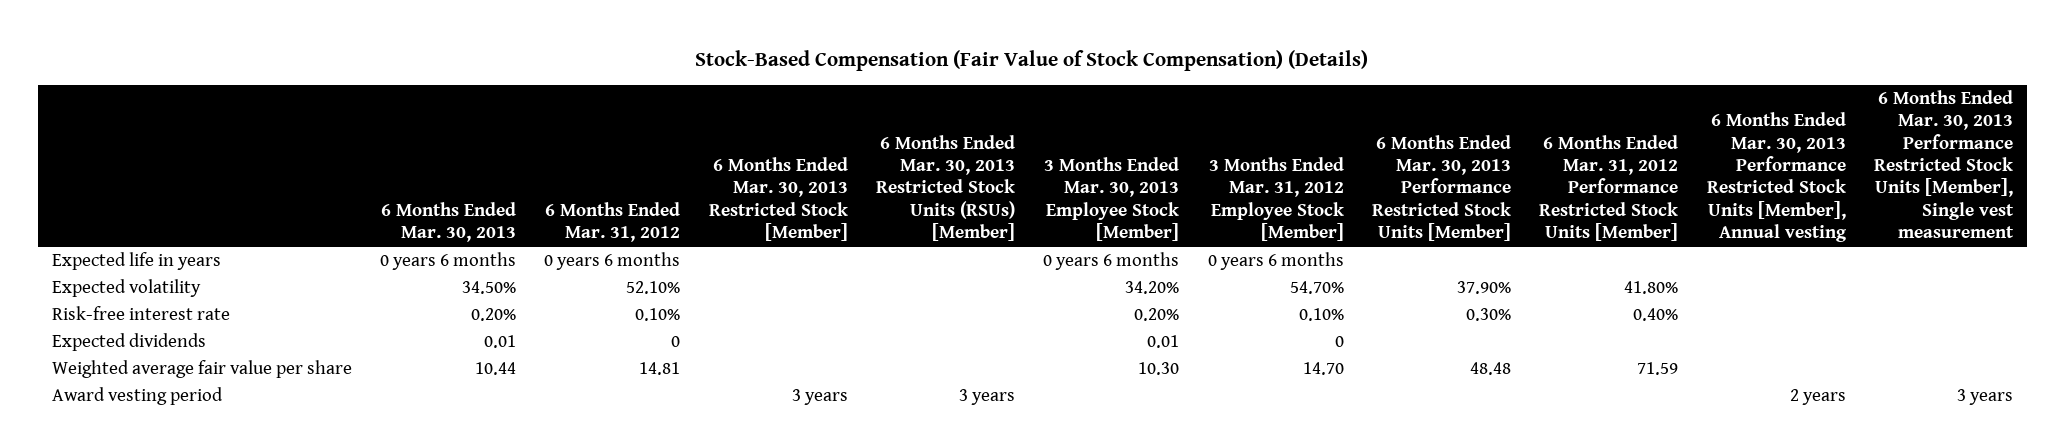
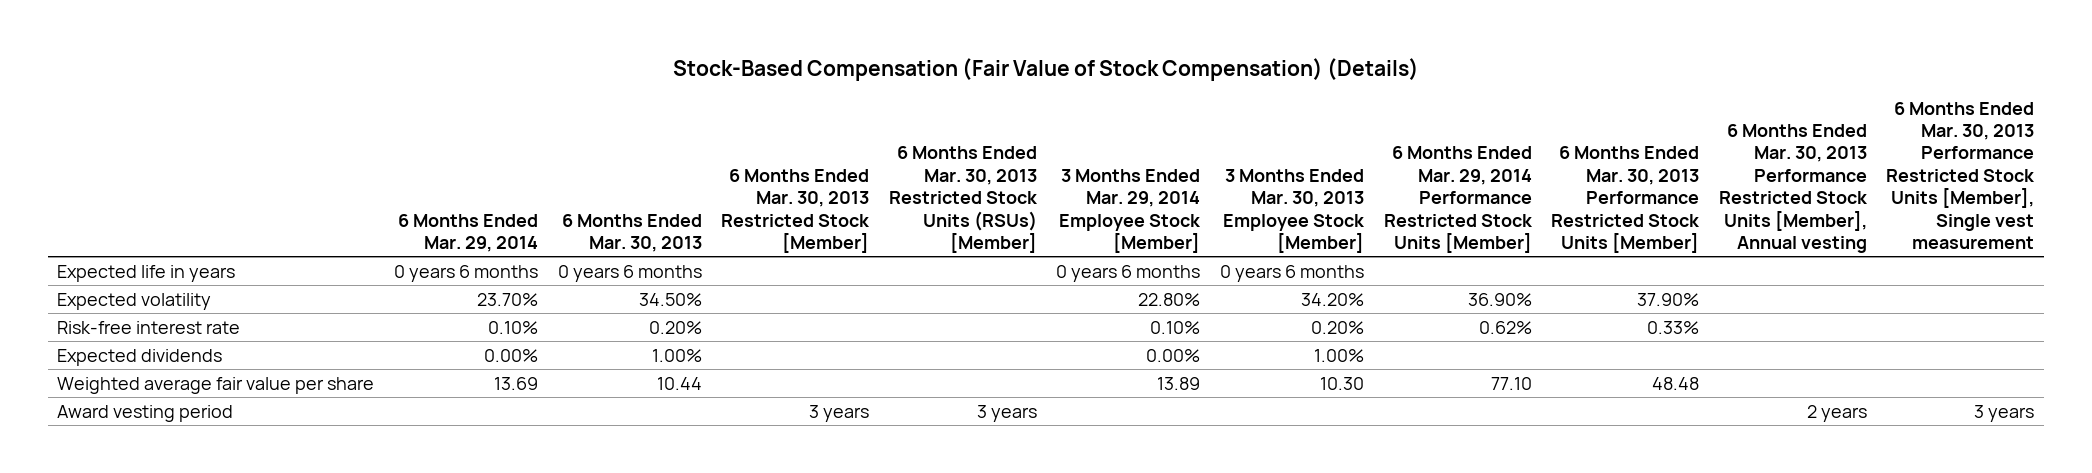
- | 6 Months Ended Mar. 30, 2013 | 6 Months Ended Mar. 31, 2012 | 6 Months Ended Mar. 30, 2013 Restricted Stock [Member] | 6 Months Ended Mar. 30, 2013 Restricted Stock Units (RSUs) [Member] | 3 Months Ended Mar. 30, 2013 Employee Stock [Member] | 3 Months Ended Mar. 31, 2012 Employee Stock [Member] | 6 Months Ended Mar. 30, 2013 Performance Restricted Stock Units [Member] | 6 Months Ended Mar. 31, 2012 Performance Restricted Stock Units [Member] | 6 Months Ended Mar. 30, 2013 Performance Restricted Stock Units [Member], Annual vesting | 6 Months Ended Mar. 30, 2013 Performance Restricted Stock Units [Member], Single vest measurement
+ | 6 Months Ended Mar. 29, 2014 | 6 Months Ended Mar. 30, 2013 | 6 Months Ended Mar. 30, 2013 Restricted Stock [Member] | 6 Months Ended Mar. 30, 2013 Restricted Stock Units (RSUs) [Member] | 3 Months Ended Mar. 29, 2014 Employee Stock [Member] | 3 Months Ended Mar. 30, 2013 Employee Stock [Member] | 6 Months Ended Mar. 29, 2014 Performance Restricted Stock Units [Member] | 6 Months Ended Mar. 30, 2013 Performance Restricted Stock Units [Member] | 6 Months Ended Mar. 30, 2013 Performance Restricted Stock Units [Member], Annual vesting | 6 Months Ended Mar. 30, 2013 Performance Restricted Stock Units [Member], Single vest measurement
- Risk-free interest rate | 0.20% | 0.10% | | | 0.20% | 0.10% | 0.30% | 0.40% | |
- Expected dividends | 0.01 | 0 | | | 0.01 | 0 | | | |
+ Risk-free interest rate | 0.10% | 0.20% | | | 0.10% | 0.20% | 0.62% | 0.33% | |
+ Expected dividends | 0.00% | 1.00% | | | 0.00% | 1.00% | | | |

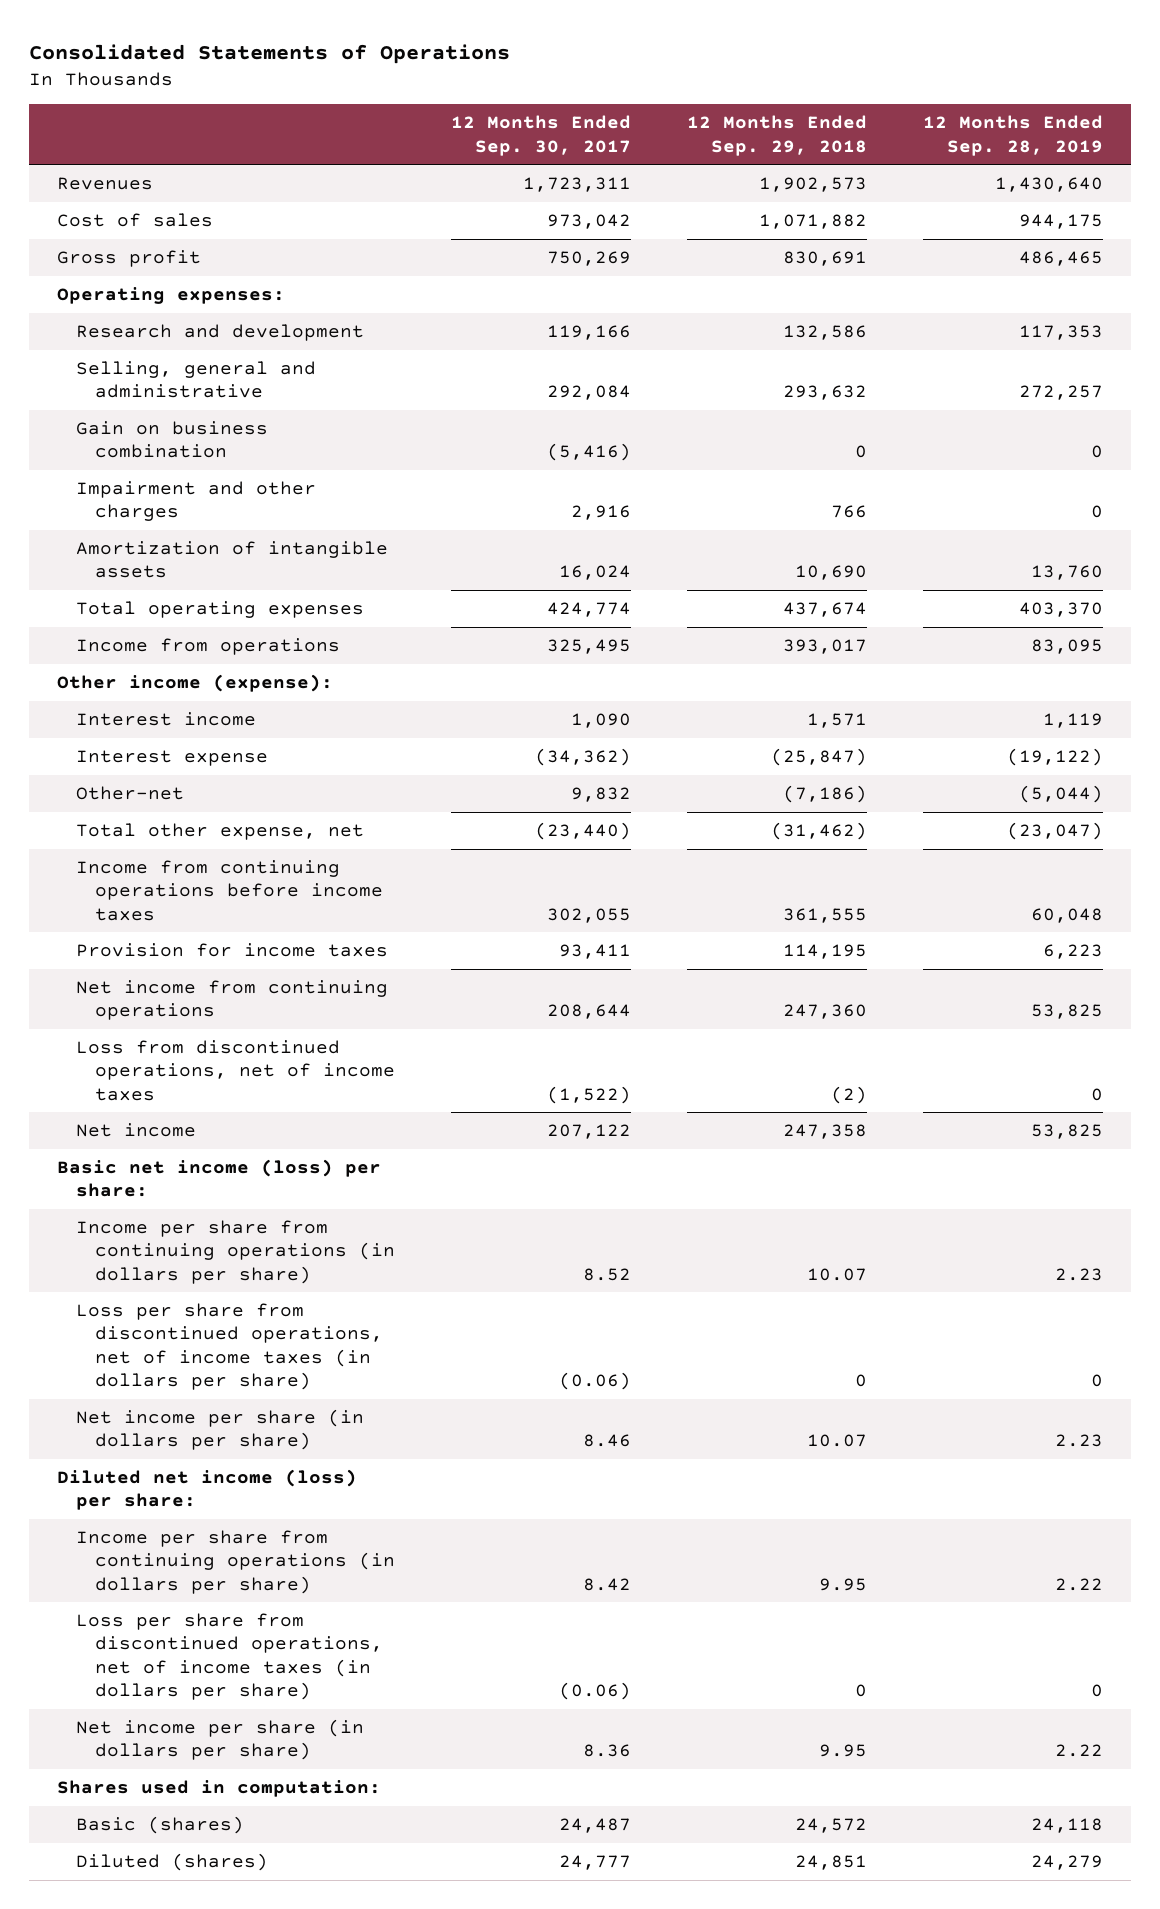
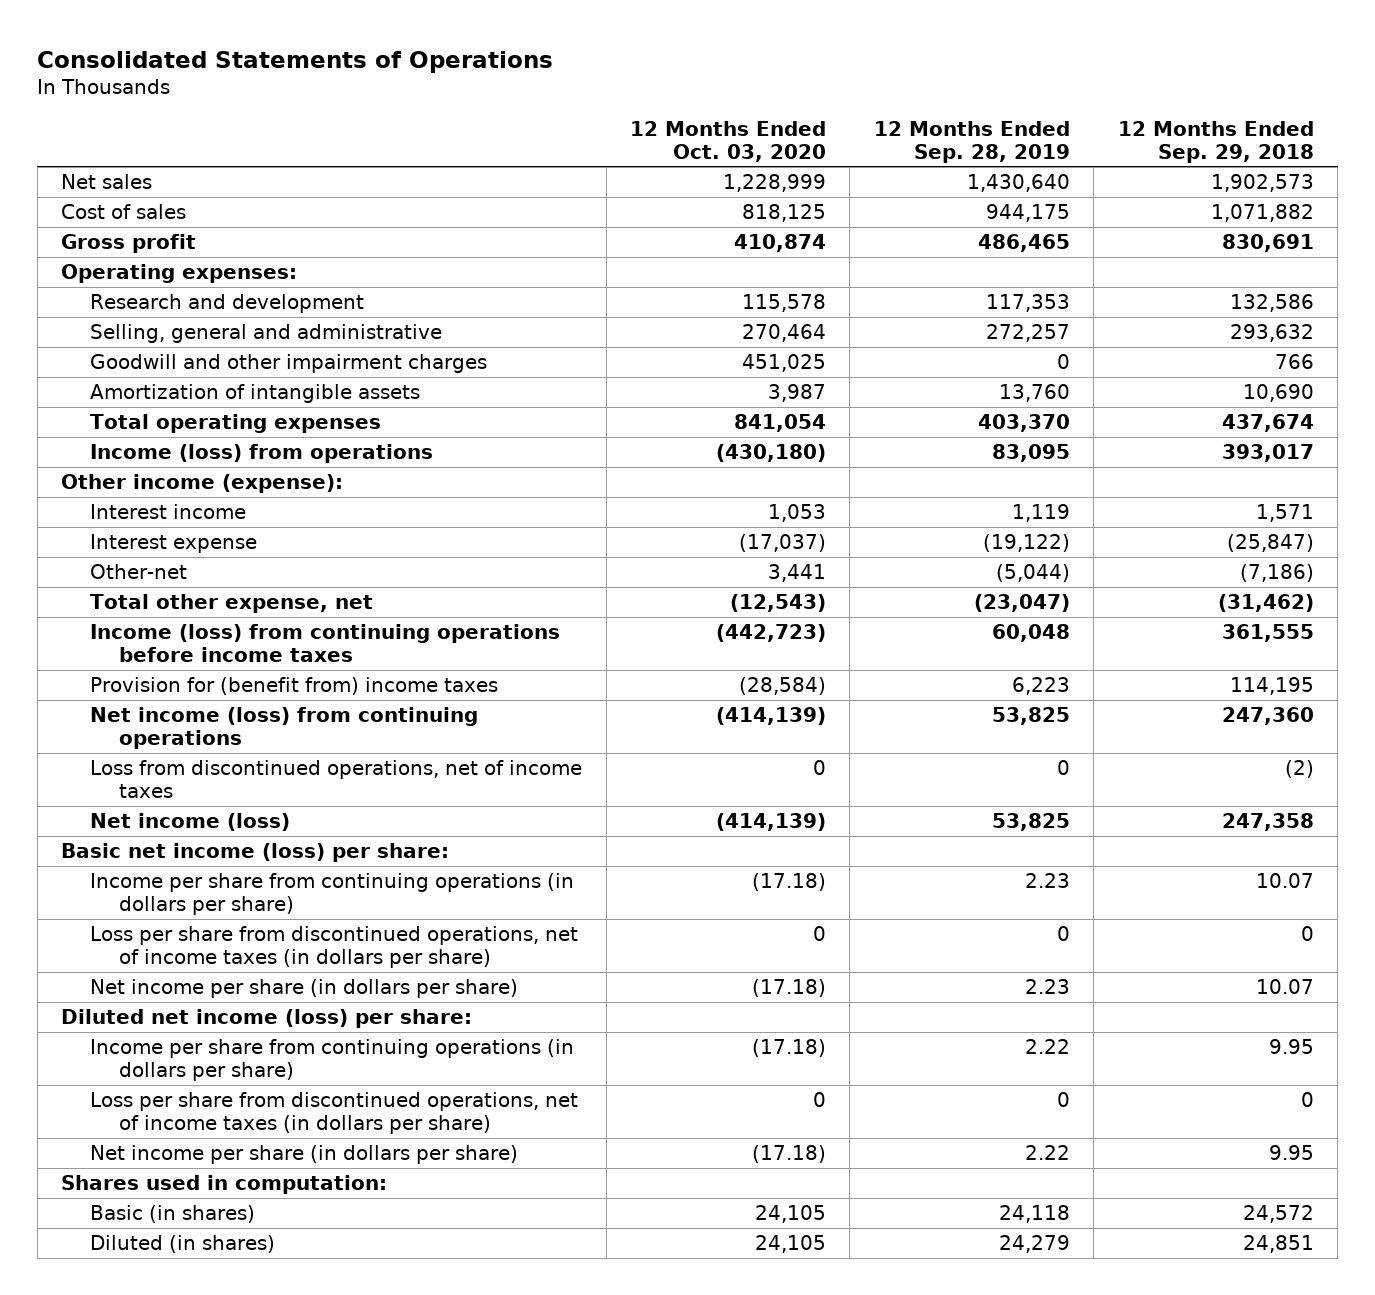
- | 12 Months Ended Sep. 30, 2017 | 12 Months Ended Sep. 29, 2018 | 12 Months Ended Sep. 28, 2019
+ | 12 Months Ended Oct. 03, 2020 | 12 Months Ended Sep. 28, 2019 | 12 Months Ended Sep. 29, 2018
- Revenues | 1,723,311 | 1,902,573 | 1,430,640
+ Net sales | 1,228,999 | 1,430,640 | 1,902,573
- Gain on business combination | (5,416) | 0 | 0
- Impairment and other charges | 2,916 | 766 | 0
+ Goodwill and other impairment charges | 451,025 | 0 | 766
- Income from operations | 325,495 | 393,017 | 83,095
+ Income (loss) from operations | (430,180) | 83,095 | 393,017
- Income from continuing operations before income taxes | 302,055 | 361,555 | 60,048
- Provision for income taxes | 93,411 | 114,195 | 6,223
- Net income from continuing operations | 208,644 | 247,360 | 53,825
+ Income (loss) from continuing operations before income taxes | (442,723) | 60,048 | 361,555
+ Provision for (benefit from) income taxes | (28,584) | 6,223 | 114,195
+ Net income (loss) from continuing operations | (414,139) | 53,825 | 247,360
- Net income | 207,122 | 247,358 | 53,825
+ Net income (loss) | (414,139) | 53,825 | 247,358
- Basic (shares) | 24,487 | 24,572 | 24,118
- Diluted (shares) | 24,777 | 24,851 | 24,279
+ Basic (in shares) | 24,105 | 24,118 | 24,572
+ Diluted (in shares) | 24,105 | 24,279 | 24,851

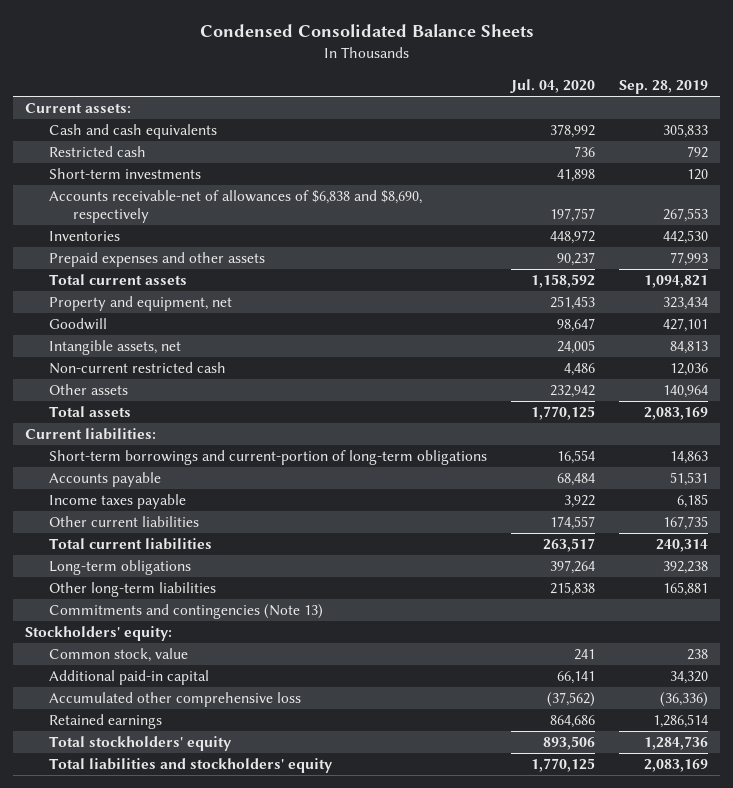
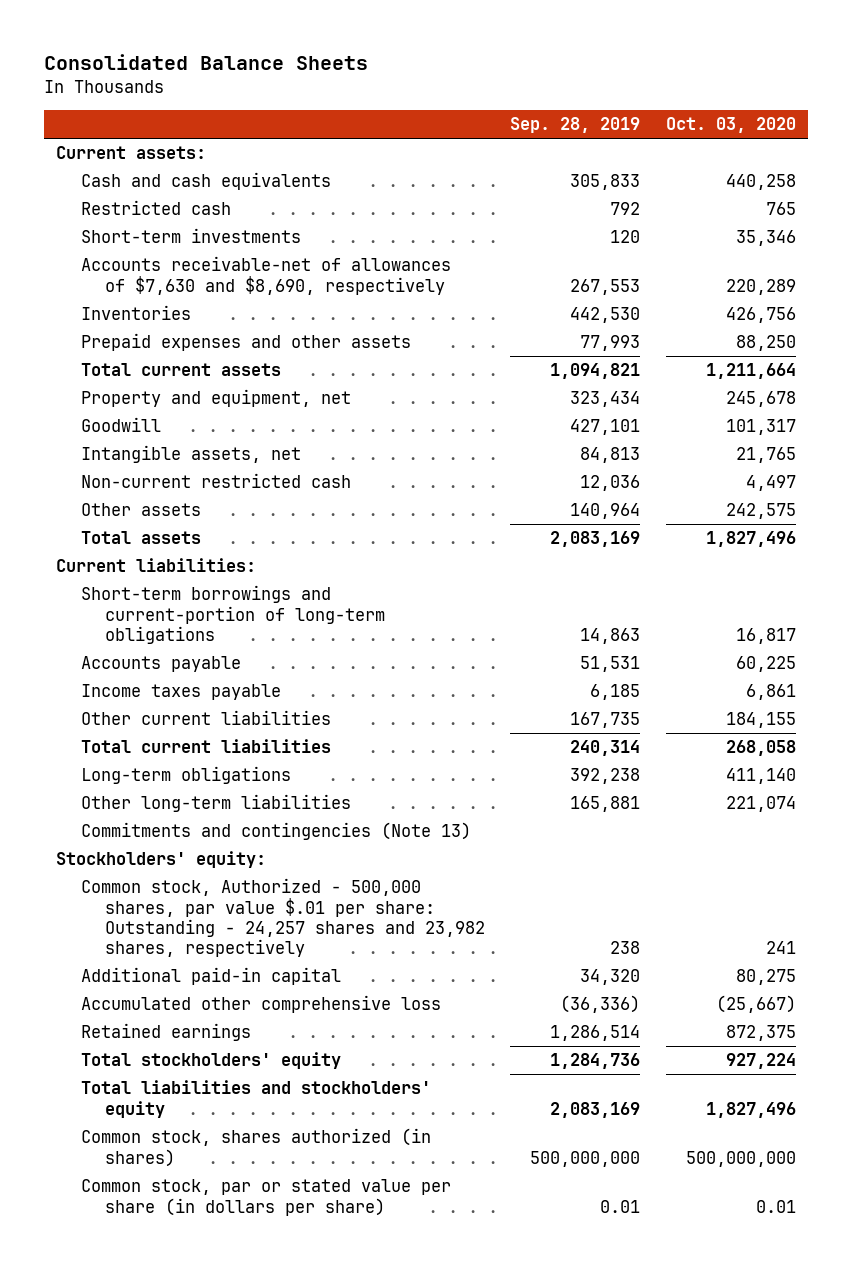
- Condensed Consolidated Balance Sheets
+ Consolidated Balance Sheets
- | Jul. 04, 2020 | Sep. 28, 2019
+ | Sep. 28, 2019 | Oct. 03, 2020
- Accounts receivable-net of allowances of $6,838 and $8,690, respectively | 197,757 | 267,553
+ Accounts receivable-net of allowances of $7,630 and $8,690, respectively | 267,553 | 220,289
- Common stock, value | 241 | 238
+ Common stock, Authorized - 500,000 shares, par value $.01 per share: Outstanding - 24,257 shares and 23,982 shares, respectively | 238 | 241
+ Common stock, shares authorized (in shares) | 500,000,000 | 500,000,000
+ Common stock, par or stated value per share (in dollars per share) | 0.01 | 0.01

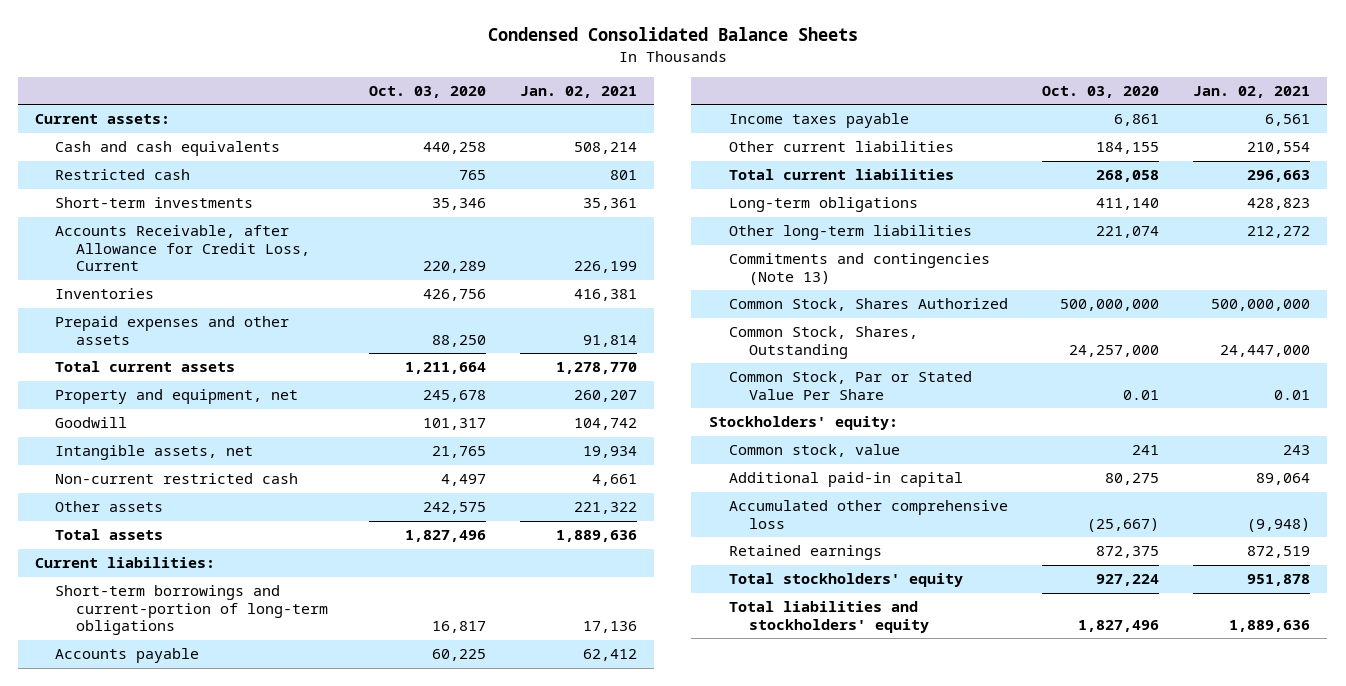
- Consolidated Balance Sheets
+ Condensed Consolidated Balance Sheets
- | Sep. 28, 2019 | Oct. 03, 2020
+ | Oct. 03, 2020 | Jan. 02, 2021
- Accounts receivable-net of allowances of $7,630 and $8,690, respectively | 267,553 | 220,289
+ Accounts Receivable, after Allowance for Credit Loss, Current | 220,289 | 226,199
+ Common Stock, Shares Authorized | 500,000,000 | 500,000,000
+ Common Stock, Shares, Outstanding | 24,257,000 | 24,447,000
+ Common Stock, Par or Stated Value Per Share | 0.01 | 0.01
- Common stock, Authorized - 500,000 shares, par value $.01 per share: Outstanding - 24,257 shares and 23,982 shares, respectively | 238 | 241
+ Common stock, value | 241 | 243
- Common stock, shares authorized (in shares) | 500,000,000 | 500,000,000
- Common stock, par or stated value per share (in dollars per share) | 0.01 | 0.01

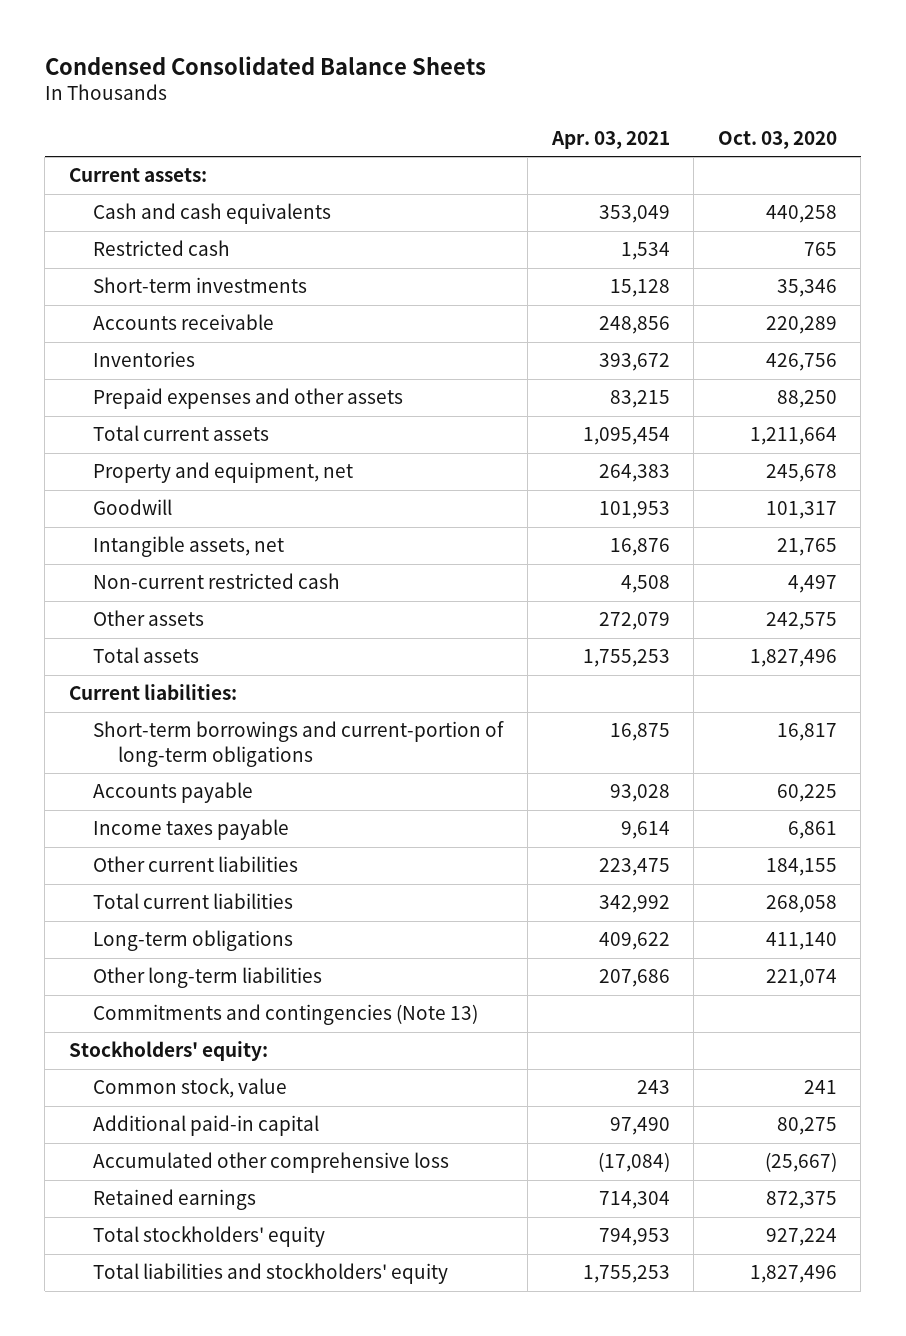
- | Oct. 03, 2020 | Jan. 02, 2021
+ | Apr. 03, 2021 | Oct. 03, 2020
- Accounts Receivable, after Allowance for Credit Loss, Current | 220,289 | 226,199
+ Accounts receivable | 248,856 | 220,289
- Common Stock, Shares Authorized | 500,000,000 | 500,000,000
- Common Stock, Shares, Outstanding | 24,257,000 | 24,447,000
- Common Stock, Par or Stated Value Per Share | 0.01 | 0.01

